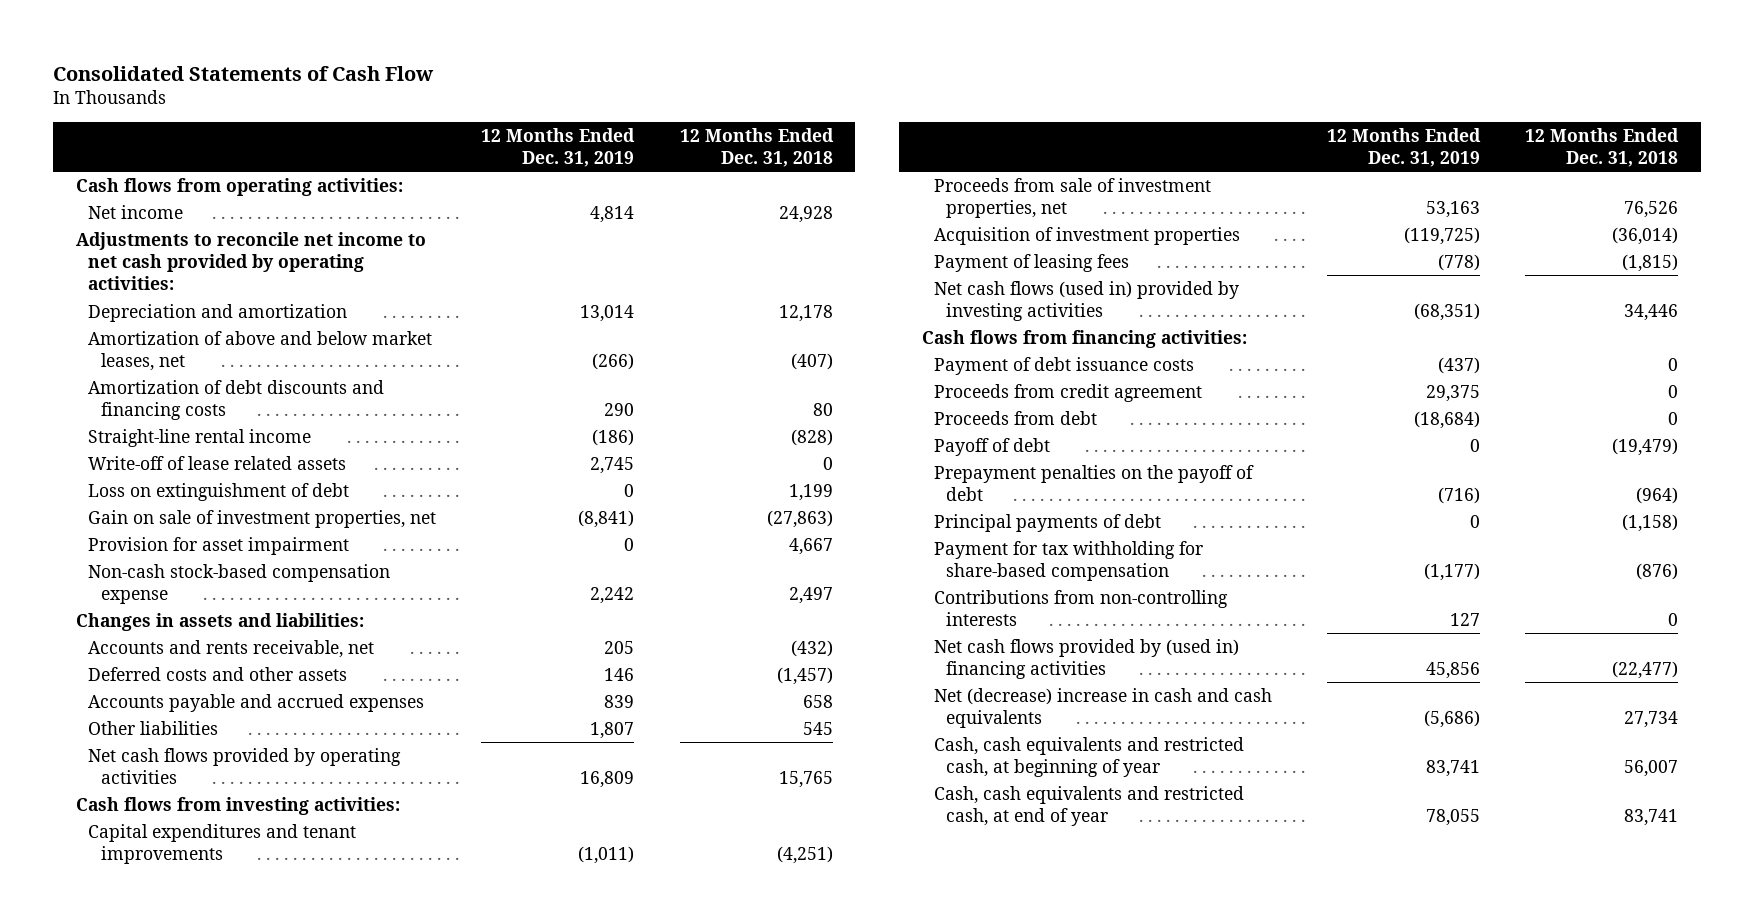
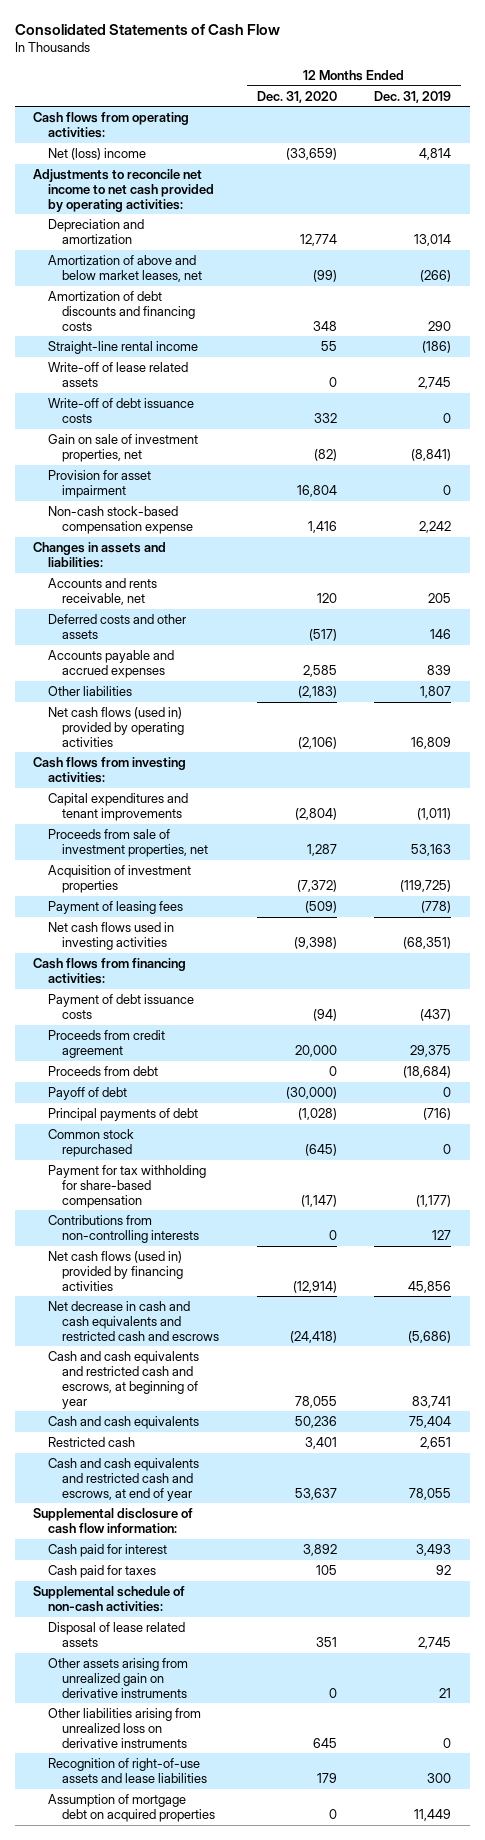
- | 12 Months Ended Dec. 31, 2019 | 12 Months Ended Dec. 31, 2018
+ | 12 Months Ended Dec. 31, 2020 | 12 Months Ended Dec. 31, 2019
- Net income | 4,814 | 24,928
+ Net (loss) income | (33,659) | 4,814
- Loss on extinguishment of debt | 0 | 1,199
+ Write-off of debt issuance costs | 332 | 0
- Net cash flows provided by operating activities | 16,809 | 15,765
+ Net cash flows (used in) provided by operating activities | (2,106) | 16,809
- Net cash flows (used in) provided by investing activities | (68,351) | 34,446
+ Net cash flows used in investing activities | (9,398) | (68,351)
- Prepayment penalties on the payoff of debt | (716) | (964)
- Principal payments of debt | 0 | (1,158)
+ Principal payments of debt | (1,028) | (716)
+ Common stock repurchased | (645) | 0
- Net cash flows provided by (used in) financing activities | 45,856 | (22,477)
- Net (decrease) increase in cash and cash equivalents | (5,686) | 27,734
- Cash, cash equivalents and restricted cash, at beginning of year | 83,741 | 56,007
- Cash, cash equivalents and restricted cash, at end of year | 78,055 | 83,741
+ Net cash flows (used in) provided by financing activities | (12,914) | 45,856
+ Net decrease in cash and cash equivalents and restricted cash and escrows | (24,418) | (5,686)
+ Cash and cash equivalents and restricted cash and escrows, at beginning of year | 78,055 | 83,741
+ Cash and cash equivalents | 50,236 | 75,404
+ Restricted cash | 3,401 | 2,651
+ Cash and cash equivalents and restricted cash and escrows, at end of year | 53,637 | 78,055
+ Supplemental disclosure of cash flow information:
+ Cash paid for interest | 3,892 | 3,493
+ Cash paid for taxes | 105 | 92
+ Supplemental schedule of non-cash activities:
+ Disposal of lease related assets | 351 | 2,745
+ Other assets arising from unrealized gain on derivative instruments | 0 | 21
+ Other liabilities arising from unrealized loss on derivative instruments | 645 | 0
+ Recognition of right-of-use assets and lease liabilities | 179 | 300
+ Assumption of mortgage debt on acquired properties | 0 | 11,449

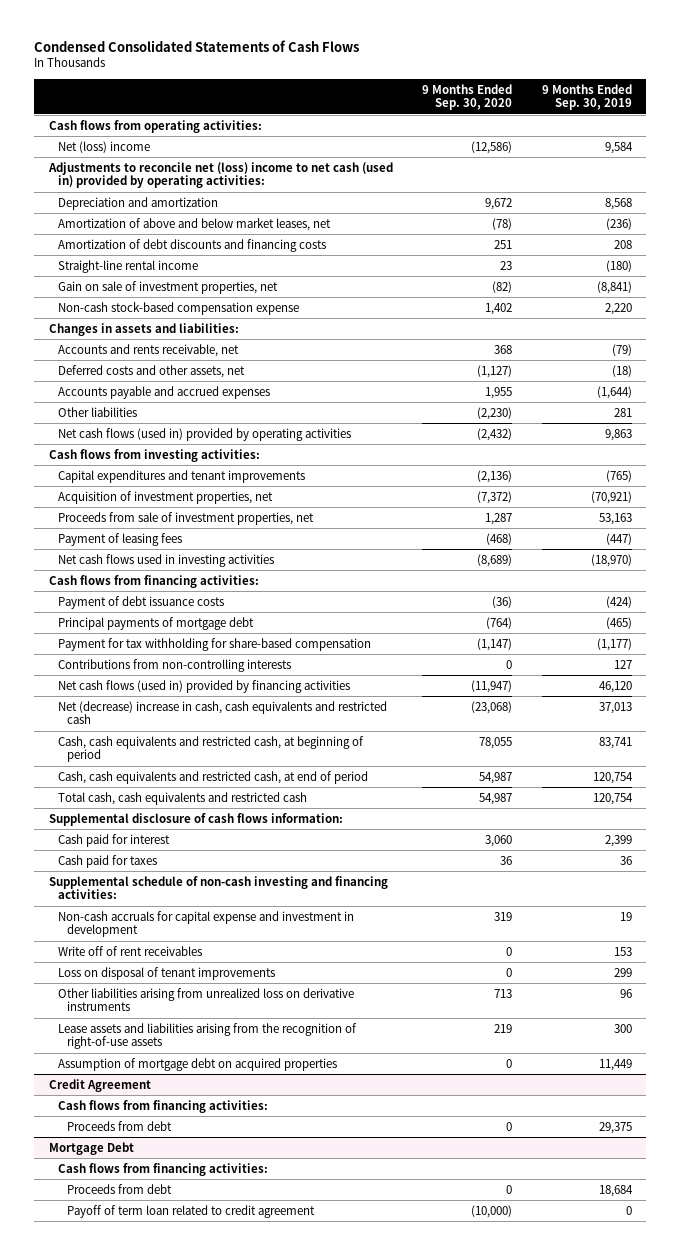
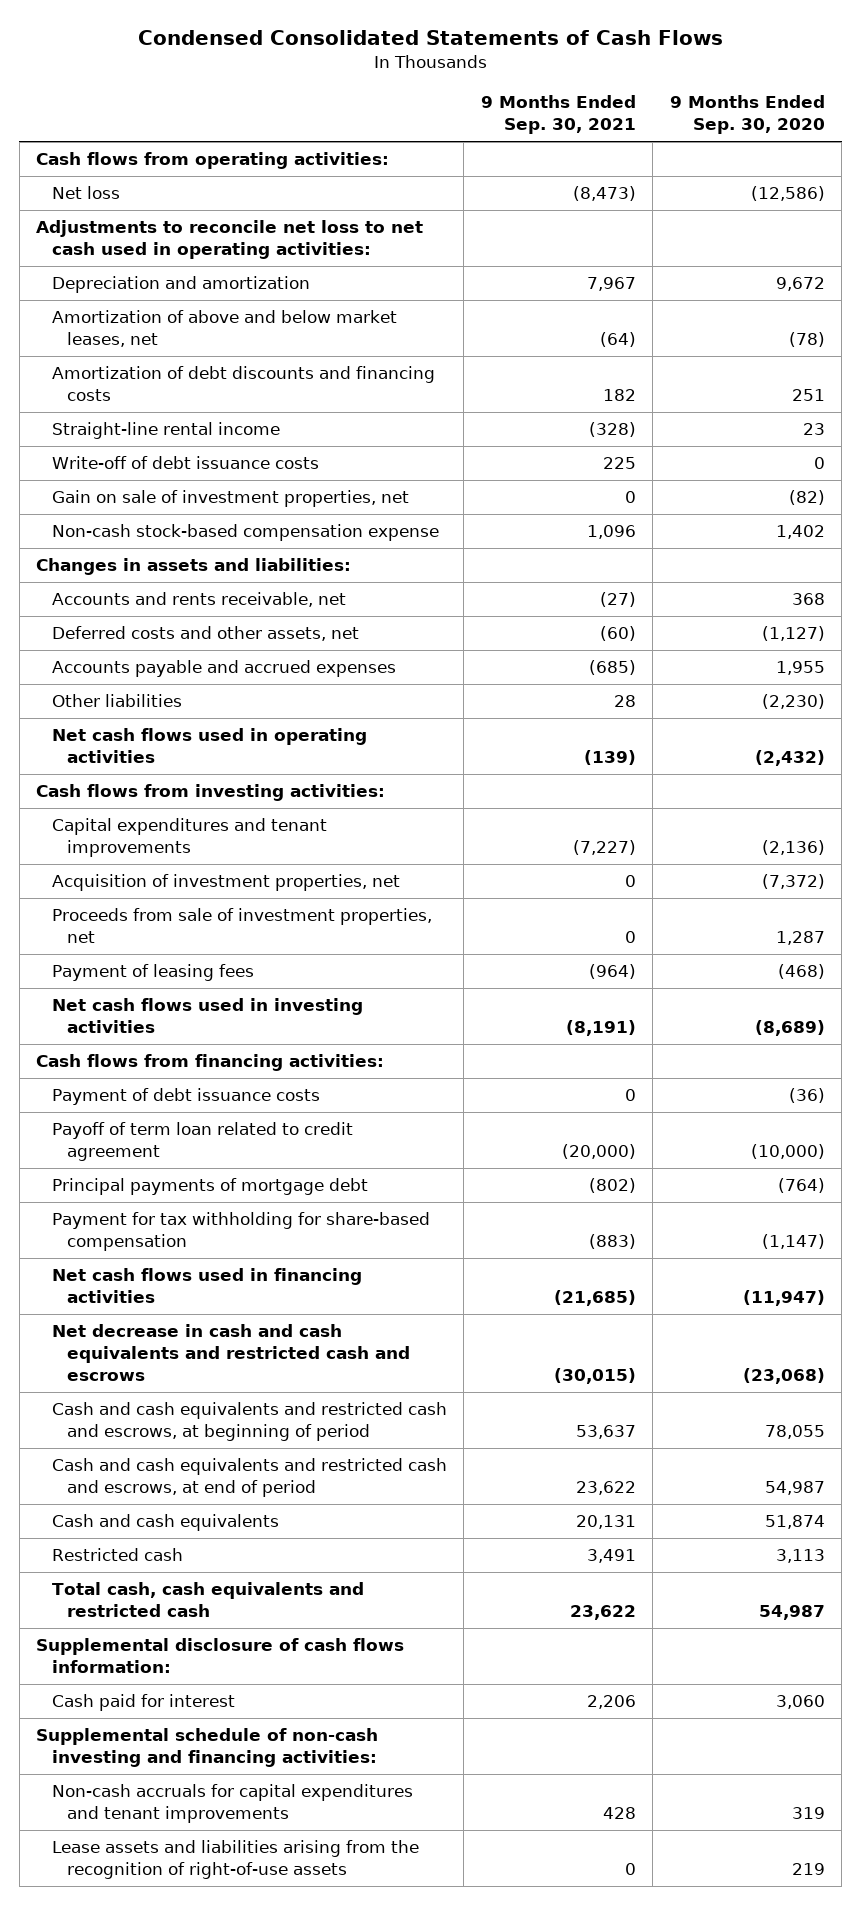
- | 9 Months Ended Sep. 30, 2020 | 9 Months Ended Sep. 30, 2019
+ | 9 Months Ended Sep. 30, 2021 | 9 Months Ended Sep. 30, 2020
- Net (loss) income | (12,586) | 9,584
- Adjustments to reconcile net (loss) income to net cash (used in) provided by operating activities:
+ Net loss | (8,473) | (12,586)
+ Adjustments to reconcile net loss to net cash used in operating activities:
+ Write-off of debt issuance costs | 225 | 0
- Net cash flows (used in) provided by operating activities | (2,432) | 9,863
+ Net cash flows used in operating activities | (139) | (2,432)
+ Payoff of term loan related to credit agreement | (20,000) | (10,000)
- Contributions from non-controlling interests | 0 | 127
- Net cash flows (used in) provided by financing activities | (11,947) | 46,120
- Net (decrease) increase in cash, cash equivalents and restricted cash | (23,068) | 37,013
- Cash, cash equivalents and restricted cash, at beginning of period | 78,055 | 83,741
- Cash, cash equivalents and restricted cash, at end of period | 54,987 | 120,754
+ Net cash flows used in financing activities | (21,685) | (11,947)
+ Net decrease in cash and cash equivalents and restricted cash and escrows | (30,015) | (23,068)
+ Cash and cash equivalents and restricted cash and escrows, at beginning of period | 53,637 | 78,055
+ Cash and cash equivalents and restricted cash and escrows, at end of period | 23,622 | 54,987
+ Cash and cash equivalents | 20,131 | 51,874
+ Restricted cash | 3,491 | 3,113
- Cash paid for taxes | 36 | 36
- Non-cash accruals for capital expense and investment in development | 319 | 19
- Write off of rent receivables | 0 | 153
- Loss on disposal of tenant improvements | 0 | 299
- Other liabilities arising from unrealized loss on derivative instruments | 713 | 96
+ Non-cash accruals for capital expenditures and tenant improvements | 428 | 319
- Assumption of mortgage debt on acquired properties | 0 | 11,449
- Credit Agreement
- Cash flows from financing activities:
- Proceeds from debt | 0 | 29,375
- Mortgage Debt
- Cash flows from financing activities:
- Proceeds from debt | 0 | 18,684
- Payoff of term loan related to credit agreement | (10,000) | 0

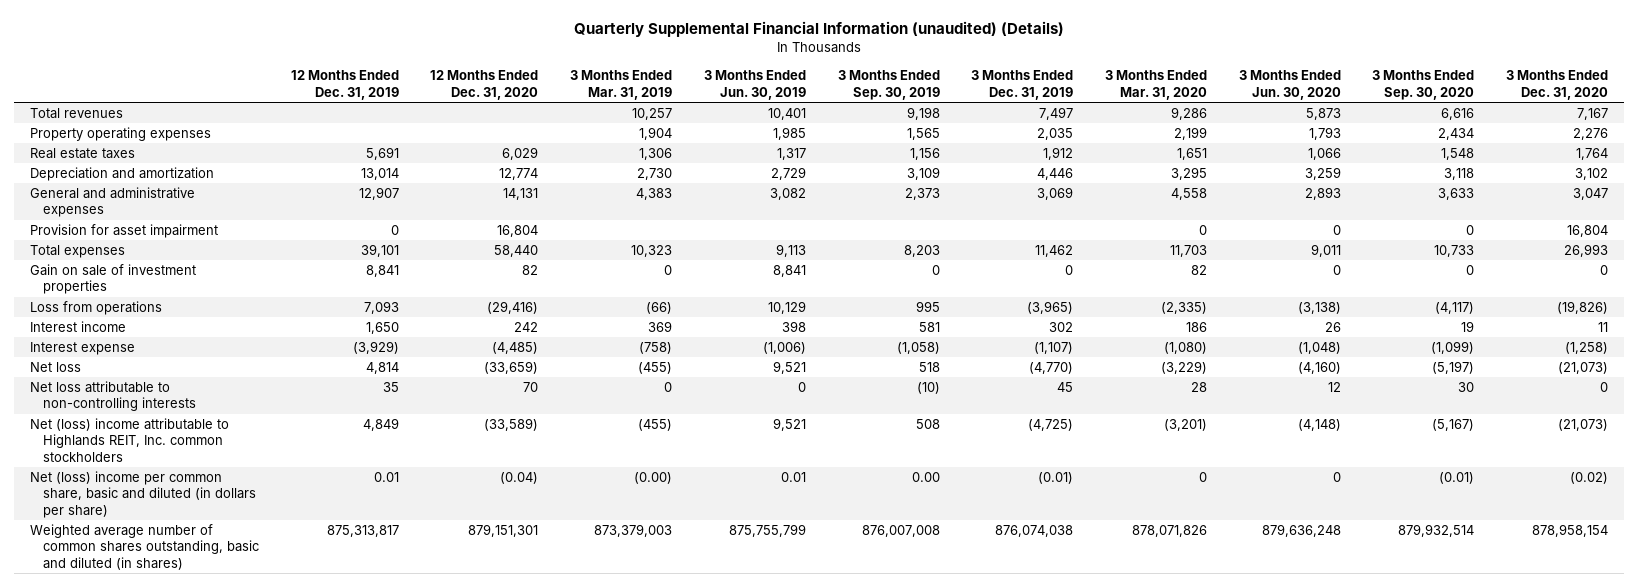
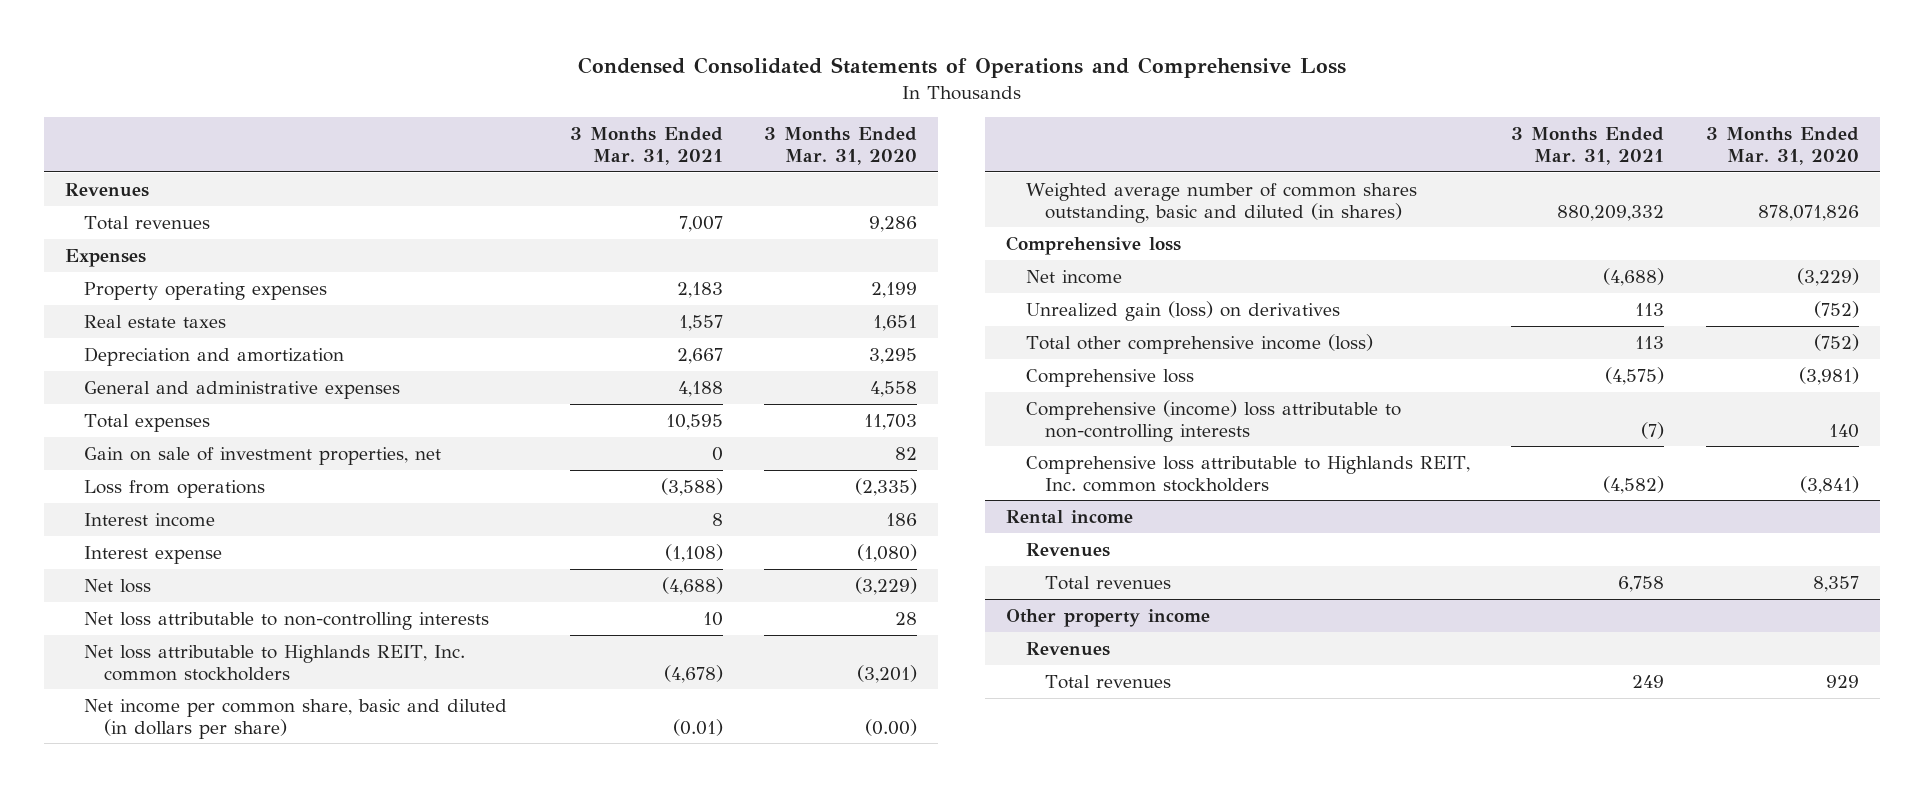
- Quarterly Supplemental Financial Information (unaudited) (Details)
+ Condensed Consolidated Statements of Operations and Comprehensive Loss
- | 12 Months Ended Dec. 31, 2019 | 12 Months Ended Dec. 31, 2020 | 3 Months Ended Mar. 31, 2019 | 3 Months Ended Jun. 30, 2019 | 3 Months Ended Sep. 30, 2019 | 3 Months Ended Dec. 31, 2019 | 3 Months Ended Mar. 31, 2020 | 3 Months Ended Jun. 30, 2020 | 3 Months Ended Sep. 30, 2020 | 3 Months Ended Dec. 31, 2020
+ | 3 Months Ended Mar. 31, 2021 | 3 Months Ended Mar. 31, 2020
+ Revenues
+ Expenses
- Provision for asset impairment | 0 | 16,804 | | | | | 0 | 0 | 0 | 16,804
- Gain on sale of investment properties | 8,841 | 82 | 0 | 8,841 | 0 | 0 | 82 | 0 | 0 | 0
+ Gain on sale of investment properties, net | 0 | 82
- Net (loss) income attributable to Highlands REIT, Inc. common stockholders | 4,849 | (33,589) | (455) | 9,521 | 508 | (4,725) | (3,201) | (4,148) | (5,167) | (21,073)
- Net (loss) income per common share, basic and diluted (in dollars per share) | 0.01 | (0.04) | (0.00) | 0.01 | 0.00 | (0.01) | 0 | 0 | (0.01) | (0.02)
+ Net loss attributable to Highlands REIT, Inc. common stockholders | (4,678) | (3,201)
+ Net income per common share, basic and diluted (in dollars per share) | (0.01) | (0.00)
+ Comprehensive loss
+ Net income | (4,688) | (3,229)
+ Unrealized gain (loss) on derivatives | 113 | (752)
+ Total other comprehensive income (loss) | 113 | (752)
+ Comprehensive loss | (4,575) | (3,981)
+ Comprehensive (income) loss attributable to non-controlling interests | (7) | 140
+ Comprehensive loss attributable to Highlands REIT, Inc. common stockholders | (4,582) | (3,841)
+ Rental income
+ Revenues
+ Total revenues | 6,758 | 8,357
+ Other property income
+ Revenues
+ Total revenues | 249 | 929

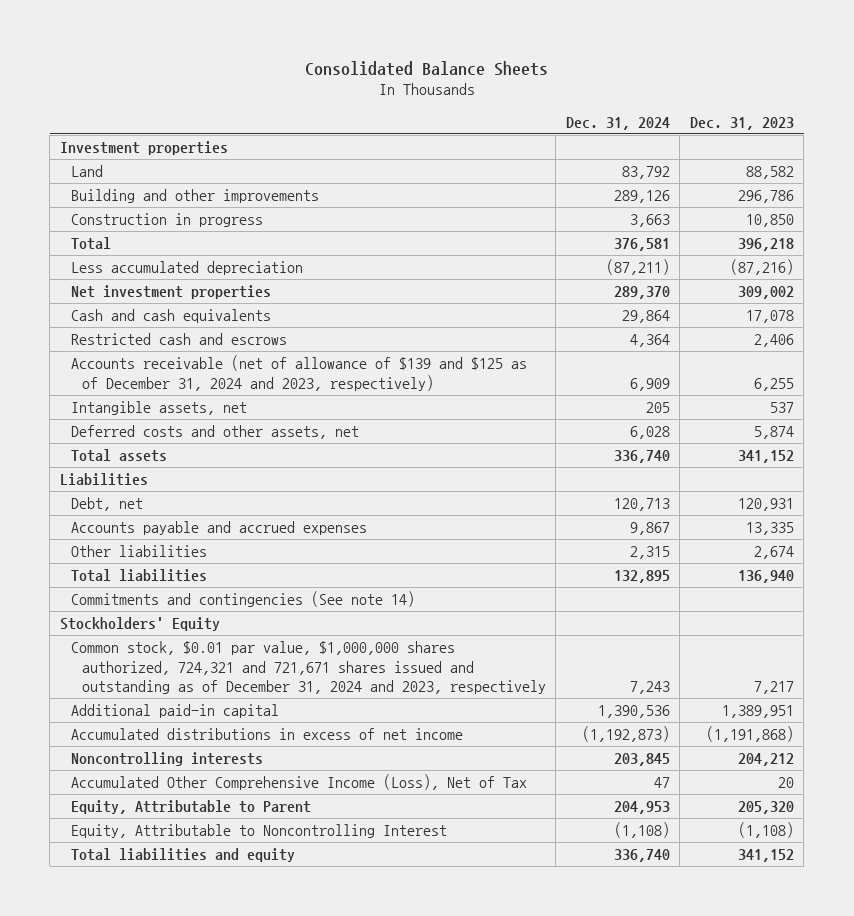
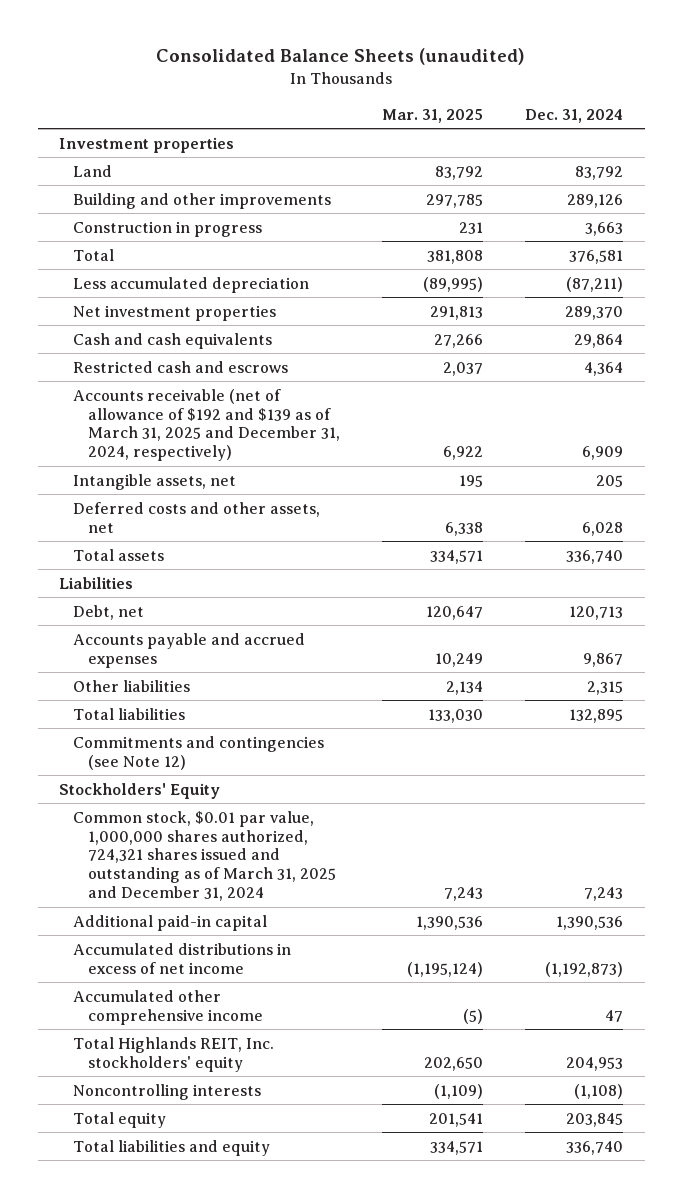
- Consolidated Balance Sheets
+ Consolidated Balance Sheets (unaudited)
- | Dec. 31, 2024 | Dec. 31, 2023
+ | Mar. 31, 2025 | Dec. 31, 2024
- Accounts receivable (net of allowance of $139 and $125 as of December 31, 2024 and 2023, respectively) | 6,909 | 6,255
+ Accounts receivable (net of allowance of $192 and $139 as of March 31, 2025 and December 31, 2024, respectively) | 6,922 | 6,909
- Commitments and contingencies (See note 14)
+ Commitments and contingencies (see Note 12)
- Common stock, $0.01 par value, $1,000,000 shares authorized, 724,321 and 721,671 shares issued and outstanding as of December 31, 2024 and 2023, respectively | 7,243 | 7,217
+ Common stock, $0.01 par value, 1,000,000 shares authorized, 724,321 shares issued and outstanding as of March 31, 2025 and December 31, 2024 | 7,243 | 7,243
- Noncontrolling interests | 203,845 | 204,212
- Accumulated Other Comprehensive Income (Loss), Net of Tax | 47 | 20
- Equity, Attributable to Parent | 204,953 | 205,320
- Equity, Attributable to Noncontrolling Interest | (1,108) | (1,108)
+ Accumulated other comprehensive income | (5) | 47
+ Total Highlands REIT, Inc. stockholders' equity | 202,650 | 204,953
+ Noncontrolling interests | (1,109) | (1,108)
+ Total equity | 201,541 | 203,845

